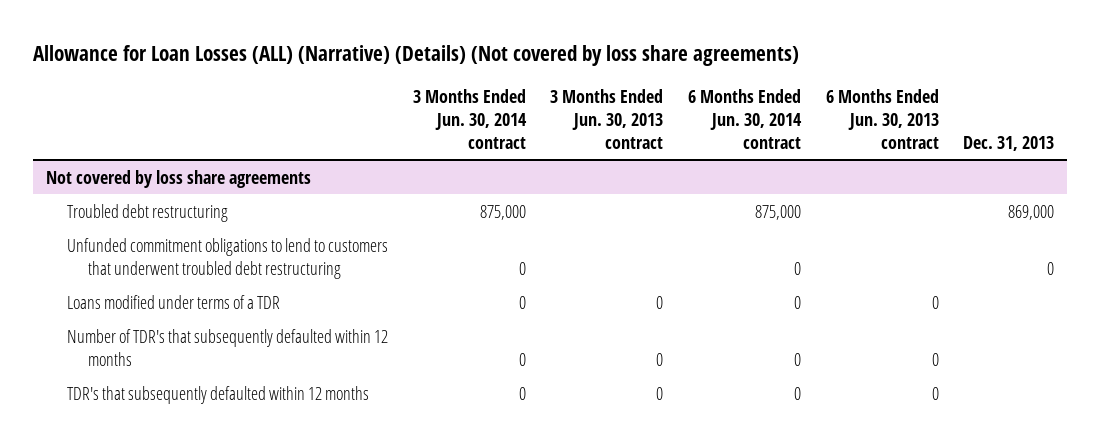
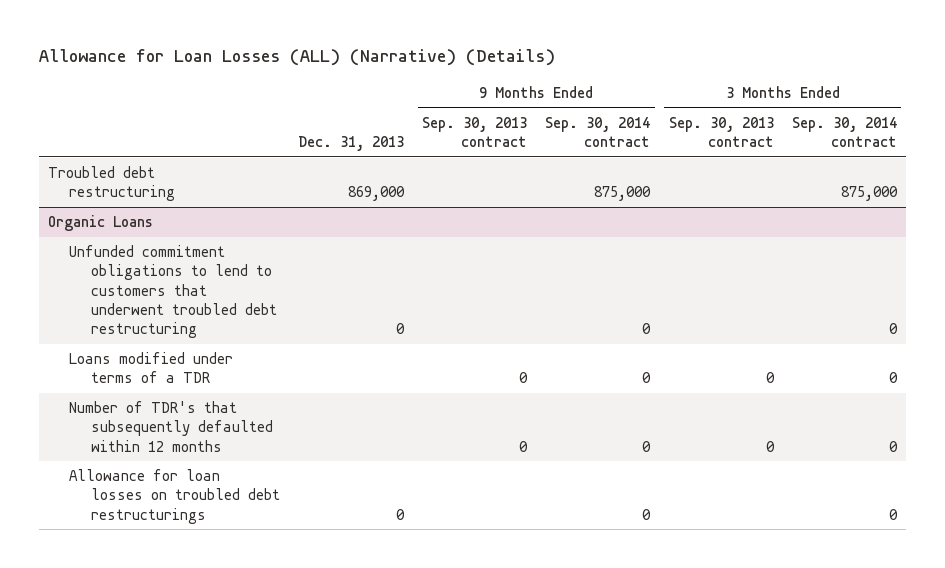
- Allowance for Loan Losses (ALL) (Narrative) (Details) (Not covered by loss share agreements)
+ Allowance for Loan Losses (ALL) (Narrative) (Details)
- | 3 Months Ended Jun. 30, 2014 contract | 3 Months Ended Jun. 30, 2013 contract | 6 Months Ended Jun. 30, 2014 contract | 6 Months Ended Jun. 30, 2013 contract | Dec. 31, 2013
+ | Dec. 31, 2013 | 9 Months Ended Sep. 30, 2013 contract | 9 Months Ended Sep. 30, 2014 contract | 3 Months Ended Sep. 30, 2013 contract | 3 Months Ended Sep. 30, 2014 contract
- Not covered by loss share agreements
- Unfunded commitment obligations to lend to customers that underwent troubled debt restructuring | 0 | | 0 | | 0
- Loans modified under terms of a TDR | 0 | 0 | 0 | 0 |
- Number of TDR's that subsequently defaulted within 12 months | 0 | 0 | 0 | 0 |
- TDR's that subsequently defaulted within 12 months | 0 | 0 | 0 | 0 |
+ Organic Loans
+ Unfunded commitment obligations to lend to customers that underwent troubled debt restructuring | 0 | | 0 | | 0
+ Loans modified under terms of a TDR | | 0 | 0 | 0 | 0
+ Number of TDR's that subsequently defaulted within 12 months | | 0 | 0 | 0 | 0
+ Allowance for loan losses on troubled debt restructurings | 0 | | 0 | | 0

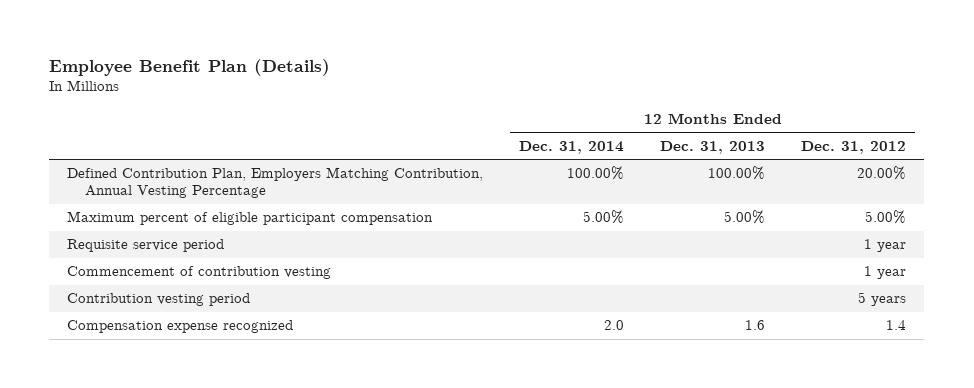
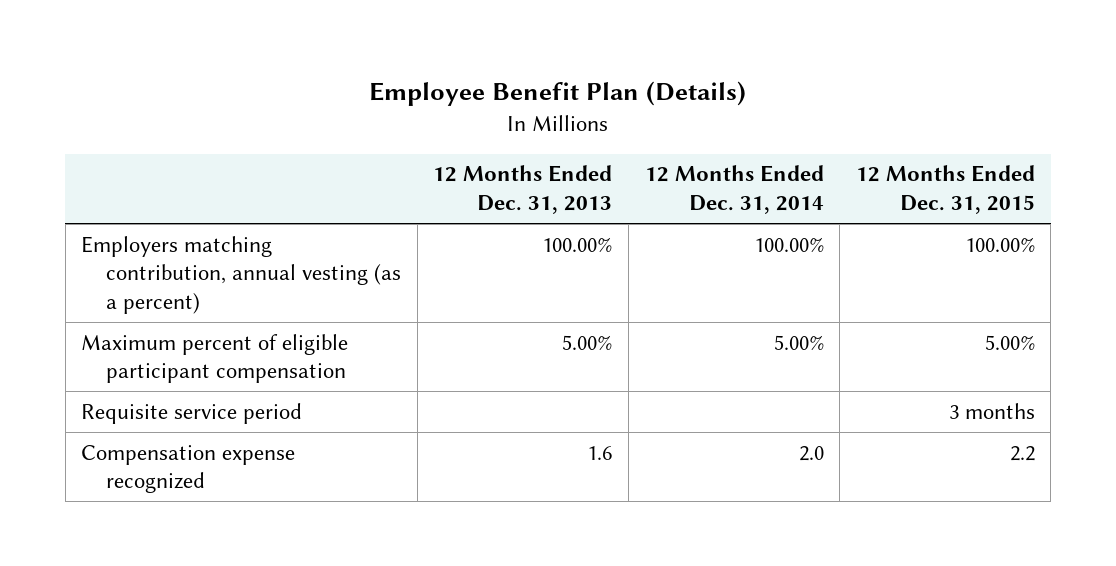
- | 12 Months Ended Dec. 31, 2014 | 12 Months Ended Dec. 31, 2013 | 12 Months Ended Dec. 31, 2012
+ | 12 Months Ended Dec. 31, 2013 | 12 Months Ended Dec. 31, 2014 | 12 Months Ended Dec. 31, 2015
- Defined Contribution Plan, Employers Matching Contribution, Annual Vesting Percentage | 100.00% | 100.00% | 20.00%
+ Employers matching contribution, annual vesting (as a percent) | 100.00% | 100.00% | 100.00%
- Commencement of contribution vesting | | | 1 year
- Contribution vesting period | | | 5 years

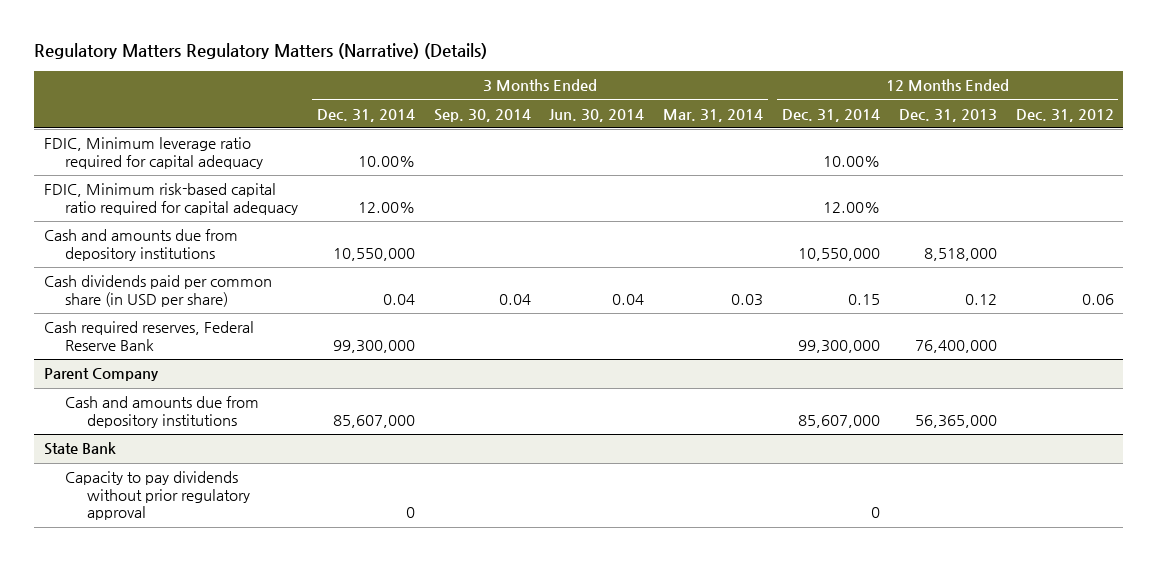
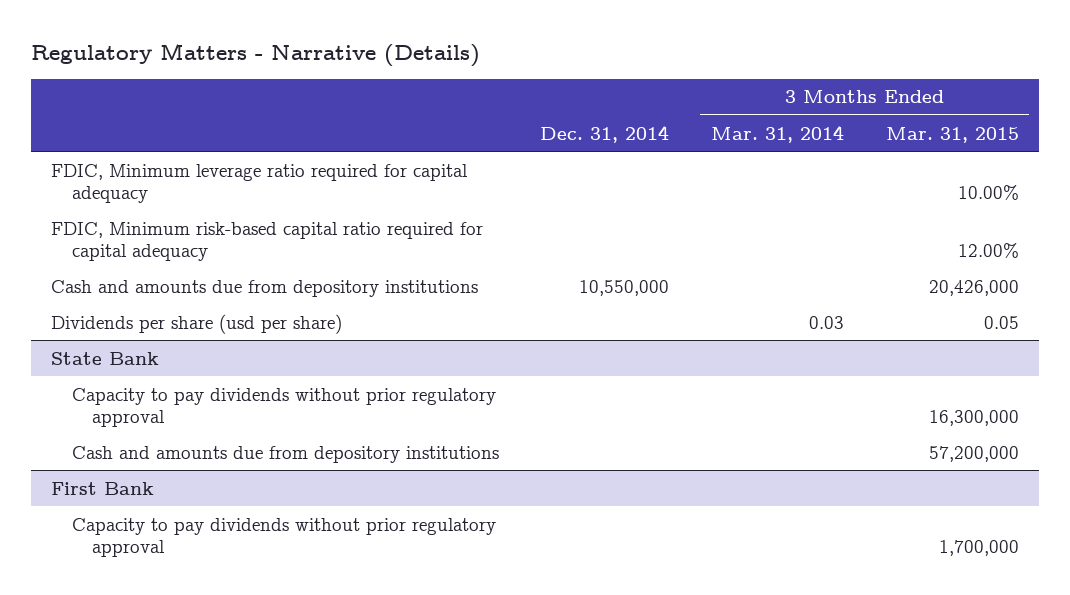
- Regulatory Matters Regulatory Matters (Narrative) (Details)
+ Regulatory Matters - Narrative (Details)
- | 3 Months Ended Dec. 31, 2014 | 3 Months Ended Sep. 30, 2014 | 3 Months Ended Jun. 30, 2014 | 3 Months Ended Mar. 31, 2014 | 12 Months Ended Dec. 31, 2014 | 12 Months Ended Dec. 31, 2013 | 12 Months Ended Dec. 31, 2012
+ | Dec. 31, 2014 | 3 Months Ended Mar. 31, 2014 | 3 Months Ended Mar. 31, 2015
- Cash dividends paid per common share (in USD per share) | 0.04 | 0.04 | 0.04 | 0.03 | 0.15 | 0.12 | 0.06
- Cash required reserves, Federal Reserve Bank | 99,300,000 | | | | 99,300,000 | 76,400,000 |
- Parent Company
- Cash and amounts due from depository institutions | 85,607,000 | | | | 85,607,000 | 56,365,000 |
+ Dividends per share (usd per share) | | 0.03 | 0.05
@ State Bank
+ Cash and amounts due from depository institutions | | | 57,200,000
+ First Bank
+ Capacity to pay dividends without prior regulatory approval | | | 1,700,000

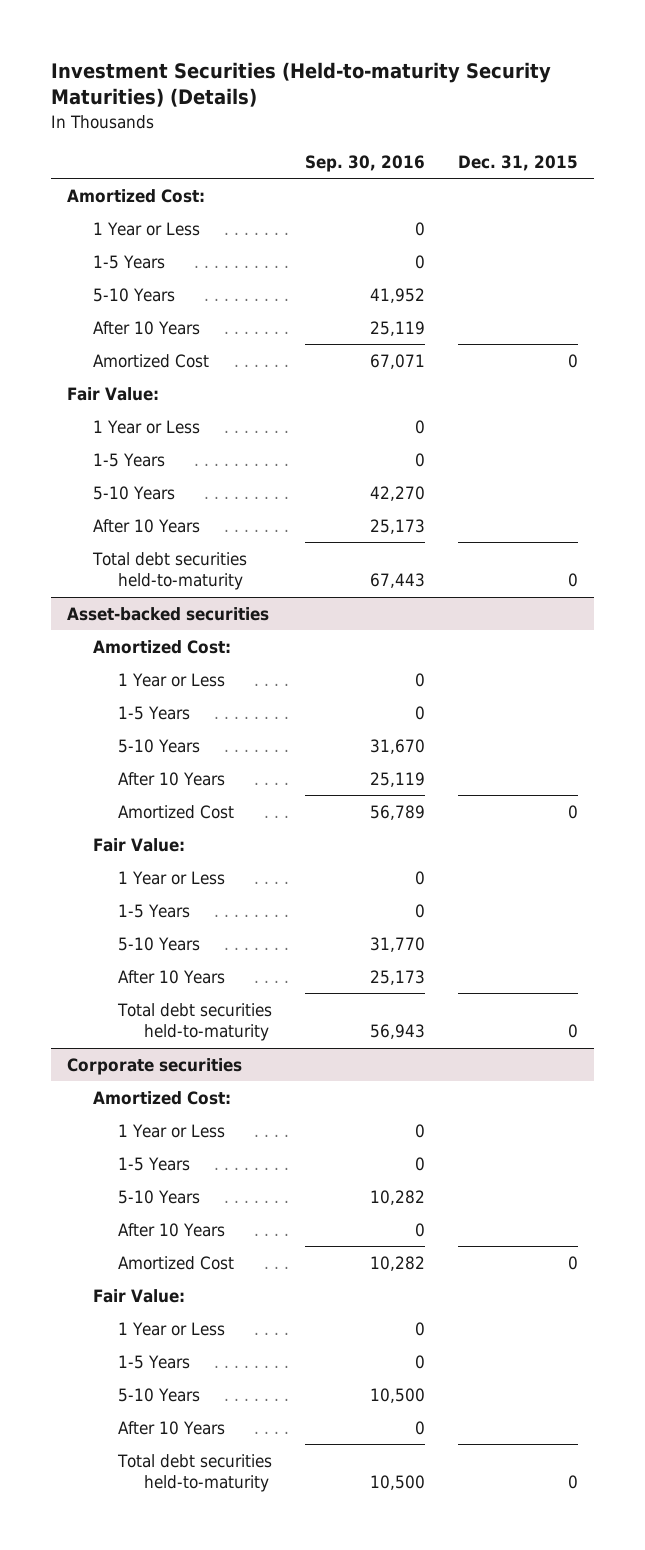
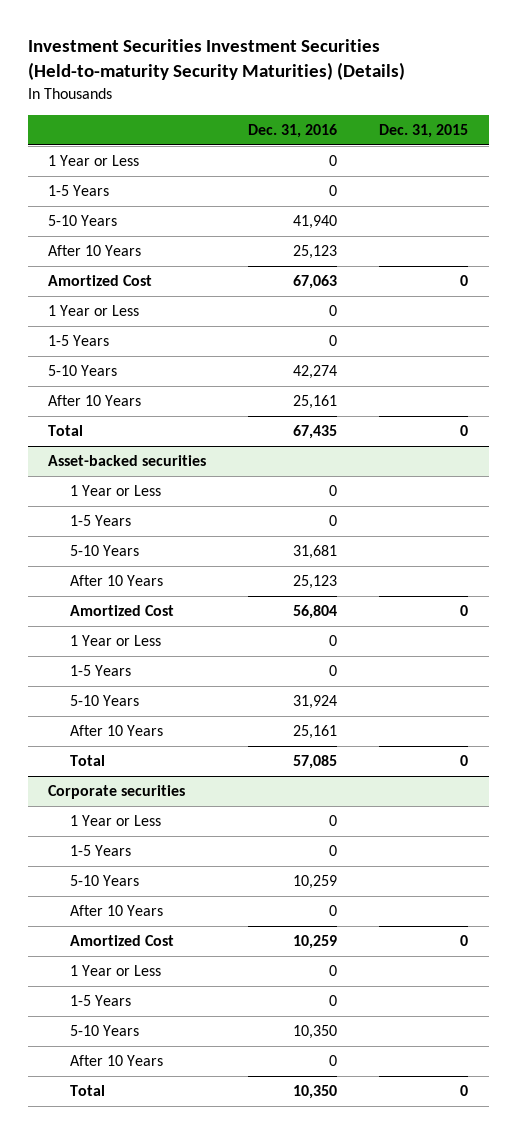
- Investment Securities (Held-to-maturity Security Maturities) (Details)
+ Investment Securities Investment Securities (Held-to-maturity Security Maturities) (Details)
- | Sep. 30, 2016 | Dec. 31, 2015
+ | Dec. 31, 2016 | Dec. 31, 2015
- Amortized Cost:
- Fair Value:
- Total debt securities held-to-maturity | 67,443 | 0
+ Total | 67,435 | 0
@ Asset-backed securities
- Amortized Cost:
- Fair Value:
- Total debt securities held-to-maturity | 56,943 | 0
+ Total | 57,085 | 0
@ Corporate securities
- Amortized Cost:
- Fair Value:
- Total debt securities held-to-maturity | 10,500 | 0
+ Total | 10,350 | 0

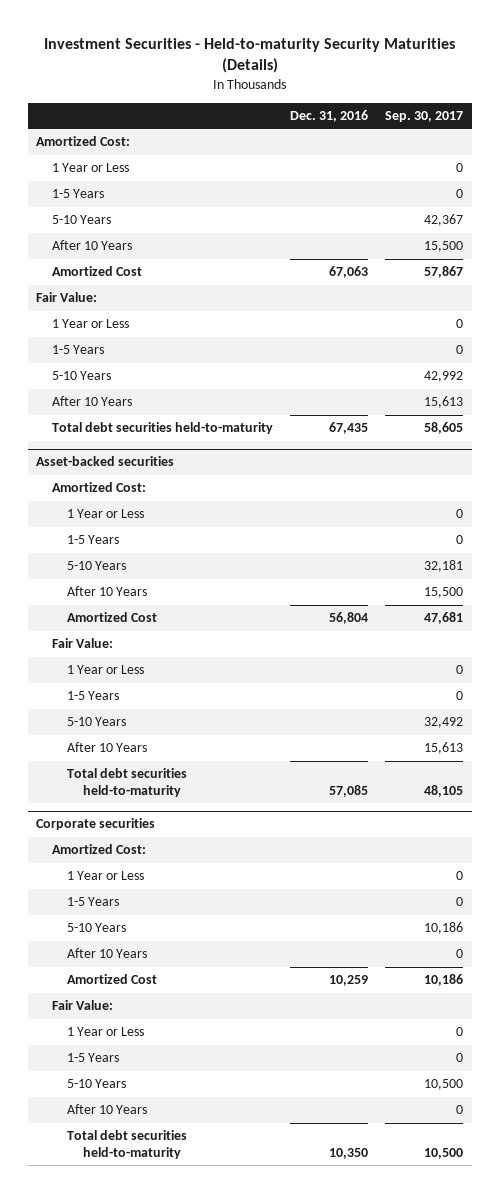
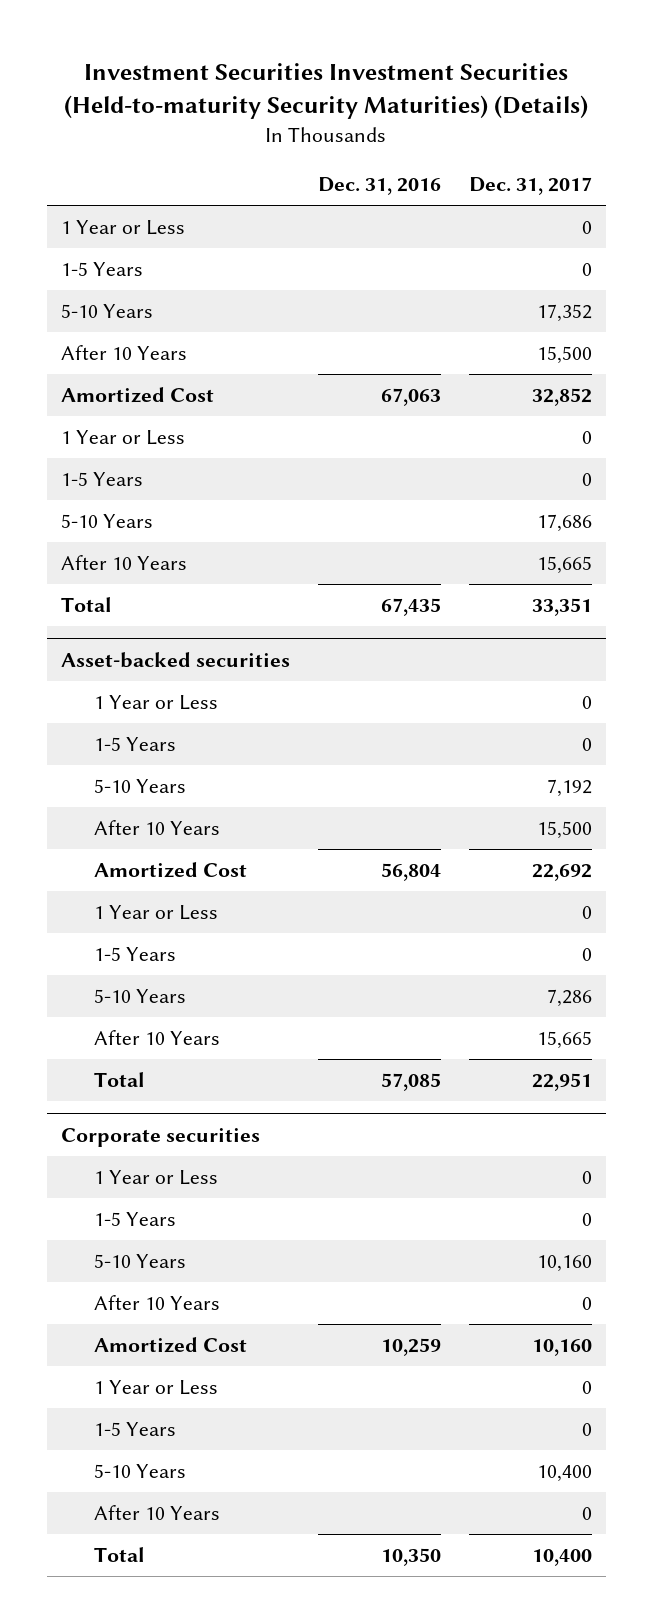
- Investment Securities - Held-to-maturity Security Maturities (Details)
+ Investment Securities Investment Securities (Held-to-maturity Security Maturities) (Details)
- | Dec. 31, 2016 | Sep. 30, 2017
+ | Dec. 31, 2016 | Dec. 31, 2017
- Amortized Cost:
- Fair Value:
- Total debt securities held-to-maturity | 67,435 | 58,605
+ Total | 67,435 | 33,351
@ Asset-backed securities
- Amortized Cost:
- Fair Value:
- Total debt securities held-to-maturity | 57,085 | 48,105
+ Total | 57,085 | 22,951
@ Corporate securities
- Amortized Cost:
- Fair Value:
- Total debt securities held-to-maturity | 10,350 | 10,500
+ Total | 10,350 | 10,400

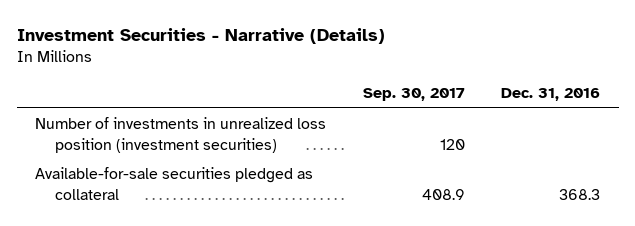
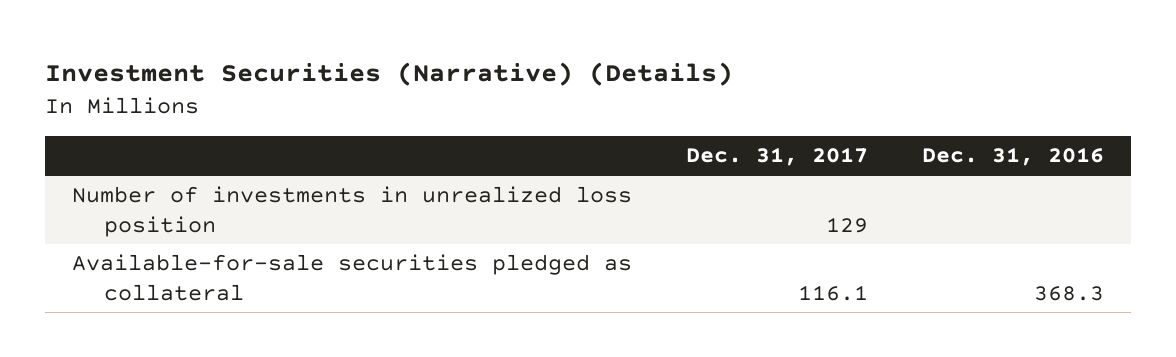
- Investment Securities - Narrative (Details)
+ Investment Securities (Narrative) (Details)
- | Sep. 30, 2017 | Dec. 31, 2016
+ | Dec. 31, 2017 | Dec. 31, 2016
- Number of investments in unrealized loss position (investment securities) | 120 |
+ Number of investments in unrealized loss position | 129 |

